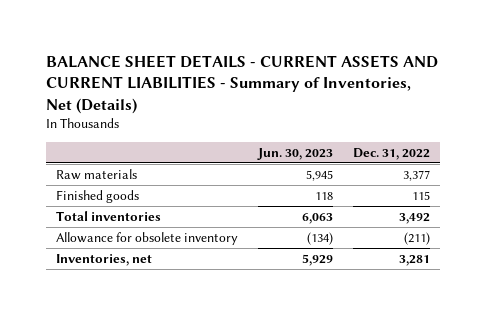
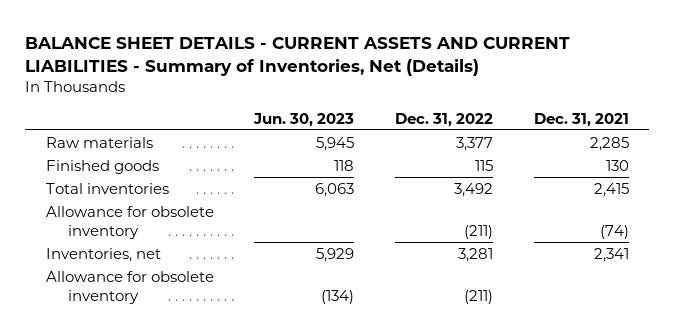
- | Jun. 30, 2023 | Dec. 31, 2022
+ | Jun. 30, 2023 | Dec. 31, 2022 | Dec. 31, 2021
+ Allowance for obsolete inventory | | (211) | (74)
moved down: Allowance for obsolete inventory | (134) | (211) |

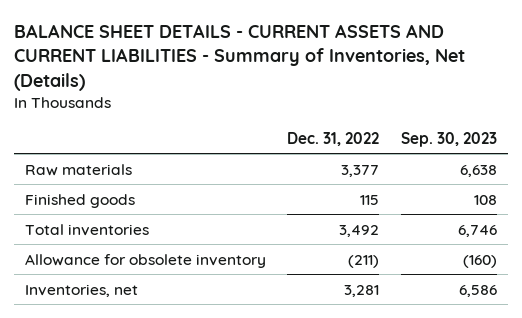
- | Jun. 30, 2023 | Dec. 31, 2022 | Dec. 31, 2021
+ | Dec. 31, 2022 | Sep. 30, 2023
- Allowance for obsolete inventory | (134) | (211) |

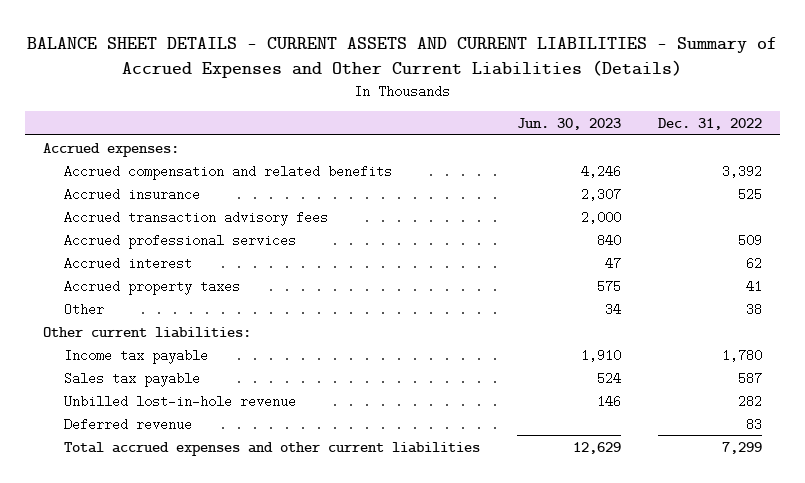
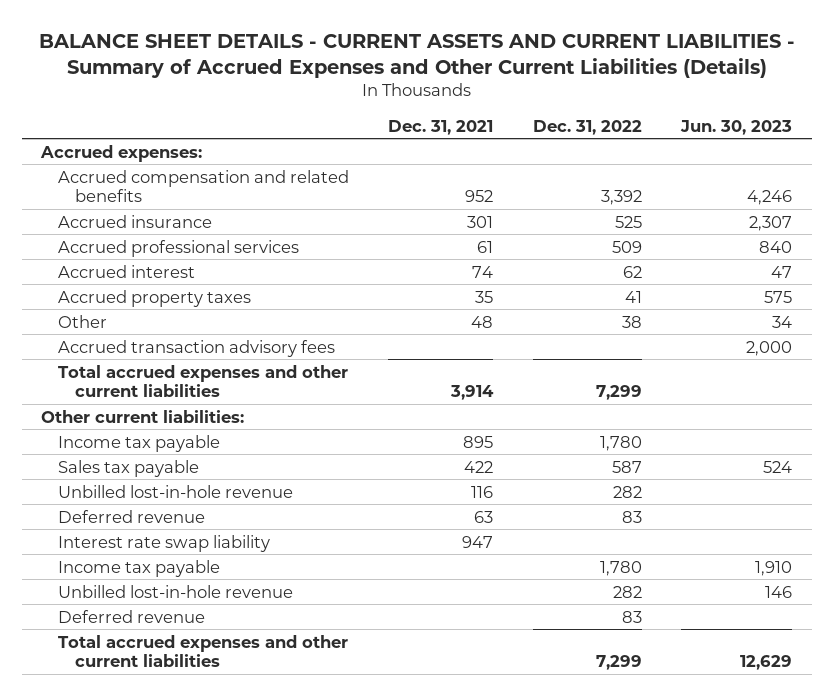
- | Jun. 30, 2023 | Dec. 31, 2022
+ | Dec. 31, 2021 | Dec. 31, 2022 | Jun. 30, 2023
moved down: Accrued transaction advisory fees | | | 2,000
+ Total accrued expenses and other current liabilities | 3,914 | 7,299 |
+ Income tax payable | 895 | 1,780 |
+ Unbilled lost-in-hole revenue | 116 | 282 |
+ Deferred revenue | 63 | 83 |
+ Interest rate swap liability | 947 | |
moved down: Income tax payable | | 1,780 | 1,910

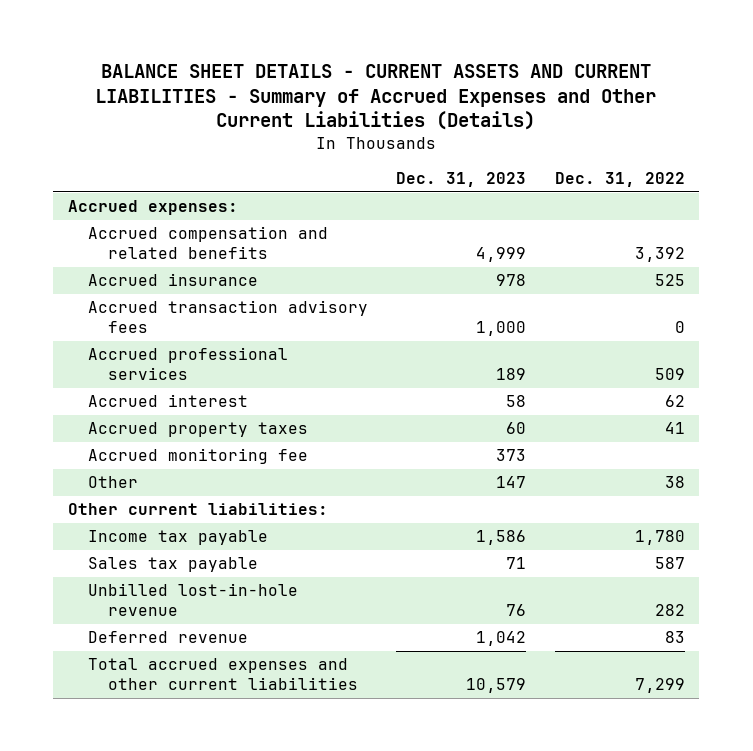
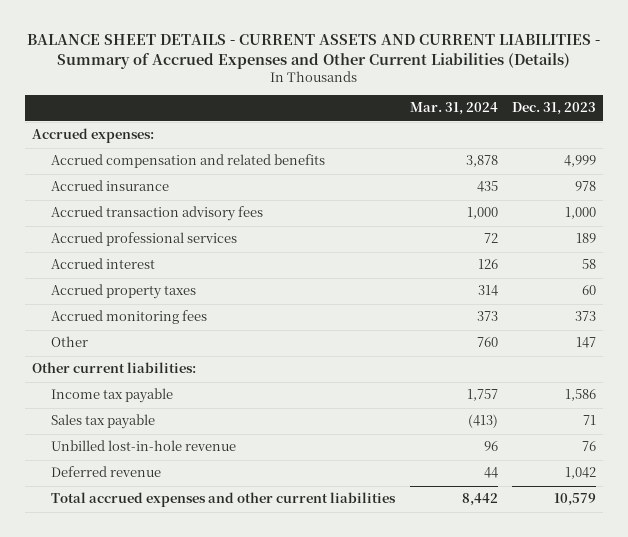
- | Dec. 31, 2023 | Dec. 31, 2022
+ | Mar. 31, 2024 | Dec. 31, 2023
- Accrued monitoring fee | 373 |
+ Accrued monitoring fees | 373 | 373

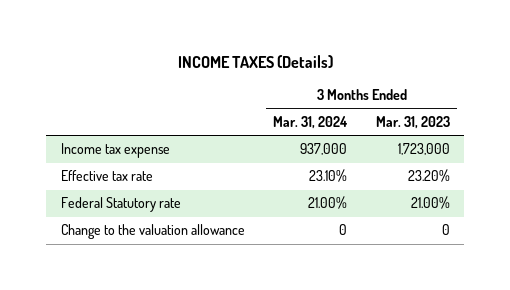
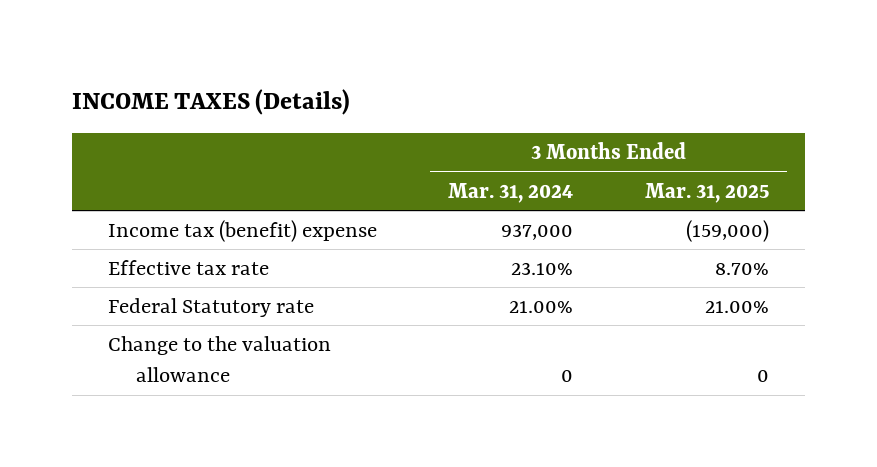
- | 3 Months Ended Mar. 31, 2024 | 3 Months Ended Mar. 31, 2023
+ | 3 Months Ended Mar. 31, 2024 | 3 Months Ended Mar. 31, 2025
- Income tax expense | 937,000 | 1,723,000
+ Income tax (benefit) expense | 937,000 | (159,000)

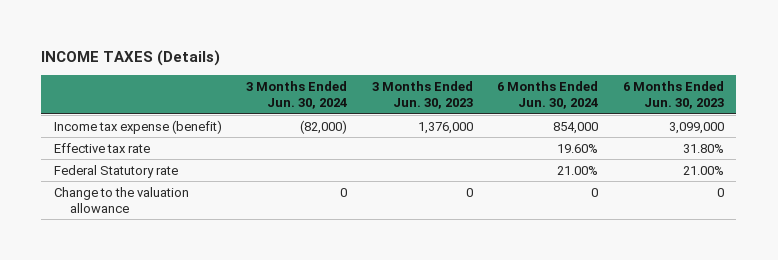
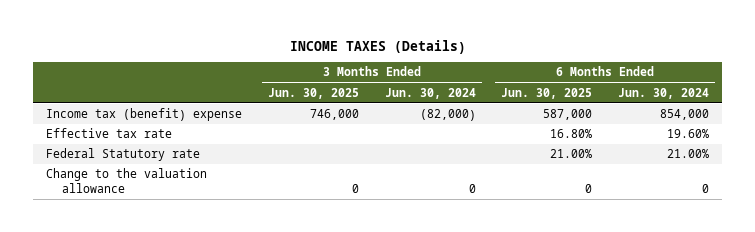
- | 3 Months Ended Jun. 30, 2024 | 3 Months Ended Jun. 30, 2023 | 6 Months Ended Jun. 30, 2024 | 6 Months Ended Jun. 30, 2023
+ | 3 Months Ended Jun. 30, 2025 | 3 Months Ended Jun. 30, 2024 | 6 Months Ended Jun. 30, 2025 | 6 Months Ended Jun. 30, 2024
- Income tax expense (benefit) | (82,000) | 1,376,000 | 854,000 | 3,099,000
+ Income tax (benefit) expense | 746,000 | (82,000) | 587,000 | 854,000

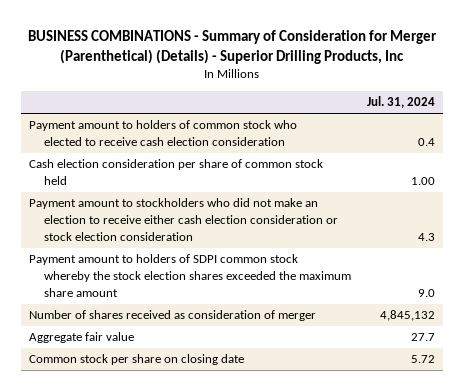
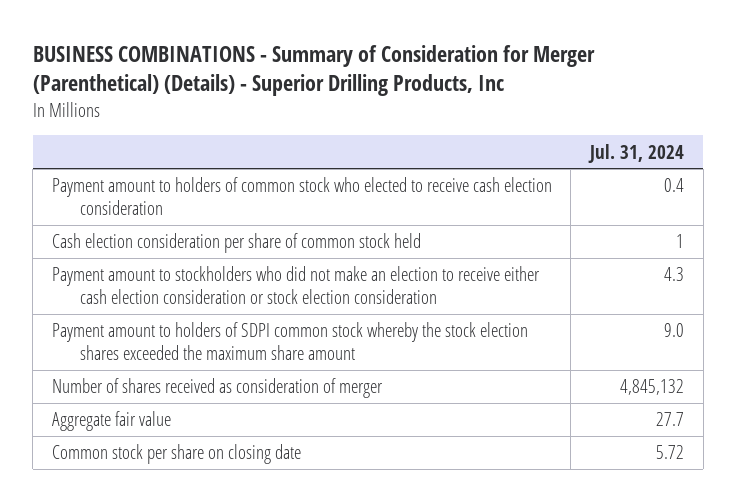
- Cash election consideration per share of common stock held | 1.00
+ Cash election consideration per share of common stock held | 1

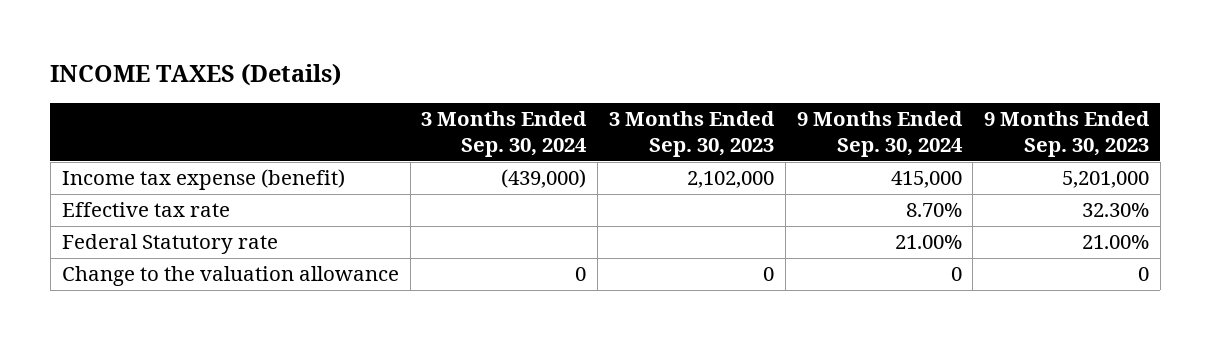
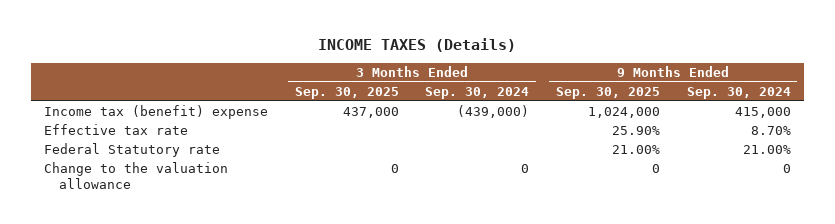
- | 3 Months Ended Sep. 30, 2024 | 3 Months Ended Sep. 30, 2023 | 9 Months Ended Sep. 30, 2024 | 9 Months Ended Sep. 30, 2023
+ | 3 Months Ended Sep. 30, 2025 | 3 Months Ended Sep. 30, 2024 | 9 Months Ended Sep. 30, 2025 | 9 Months Ended Sep. 30, 2024
- Income tax expense (benefit) | (439,000) | 2,102,000 | 415,000 | 5,201,000
+ Income tax (benefit) expense | 437,000 | (439,000) | 1,024,000 | 415,000

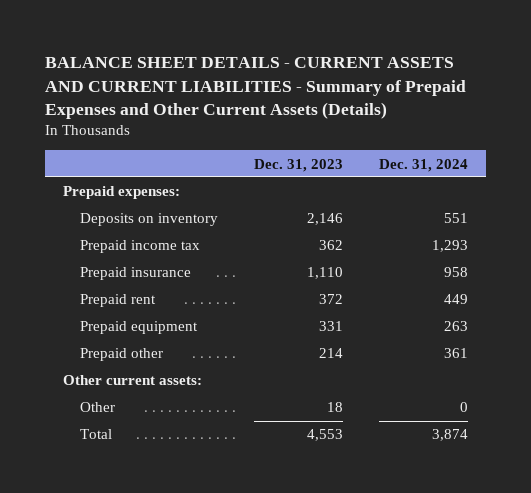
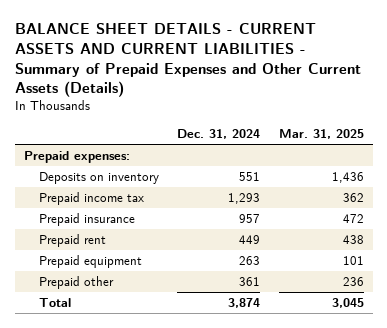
- | Dec. 31, 2023 | Dec. 31, 2024
+ | Dec. 31, 2024 | Mar. 31, 2025
- Prepaid insurance | 1,110 | 958
+ Prepaid insurance | 957 | 472
- Other current assets:
- Other | 18 | 0

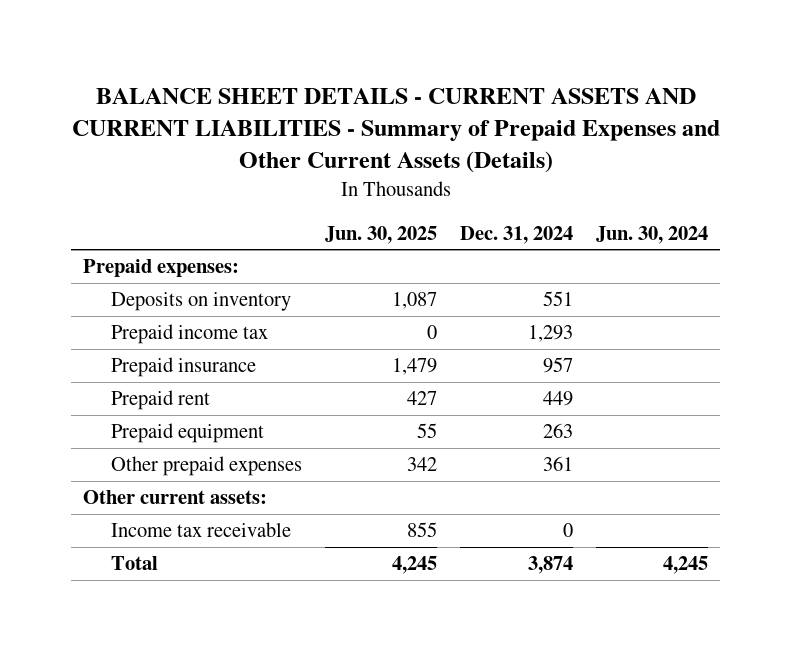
- | Dec. 31, 2024 | Mar. 31, 2025
+ | Jun. 30, 2025 | Dec. 31, 2024 | Jun. 30, 2024
- Prepaid other | 361 | 236
+ Other prepaid expenses | 342 | 361 |
+ Other current assets:
+ Income tax receivable | 855 | 0 |

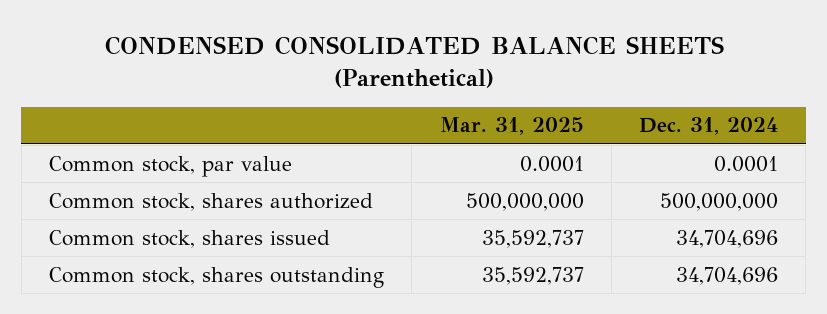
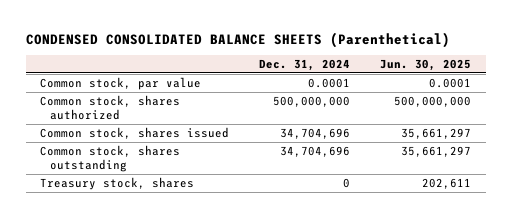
- | Mar. 31, 2025 | Dec. 31, 2024
+ | Dec. 31, 2024 | Jun. 30, 2025
+ Treasury stock, shares | 0 | 202,611

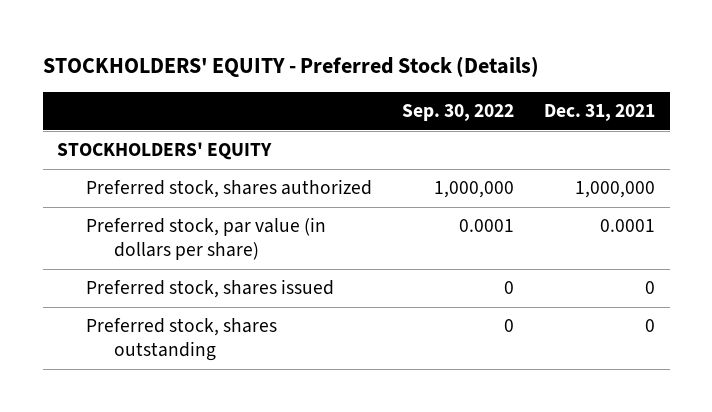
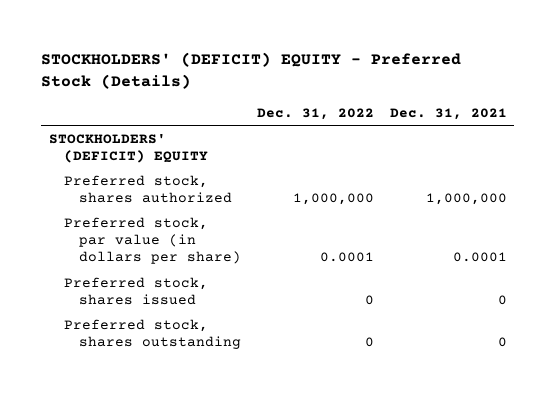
- STOCKHOLDERS' EQUITY - Preferred Stock (Details)
+ STOCKHOLDERS' (DEFICIT) EQUITY - Preferred Stock (Details)
- | Sep. 30, 2022 | Dec. 31, 2021
+ | Dec. 31, 2022 | Dec. 31, 2021
- STOCKHOLDERS' EQUITY
+ STOCKHOLDERS' (DEFICIT) EQUITY

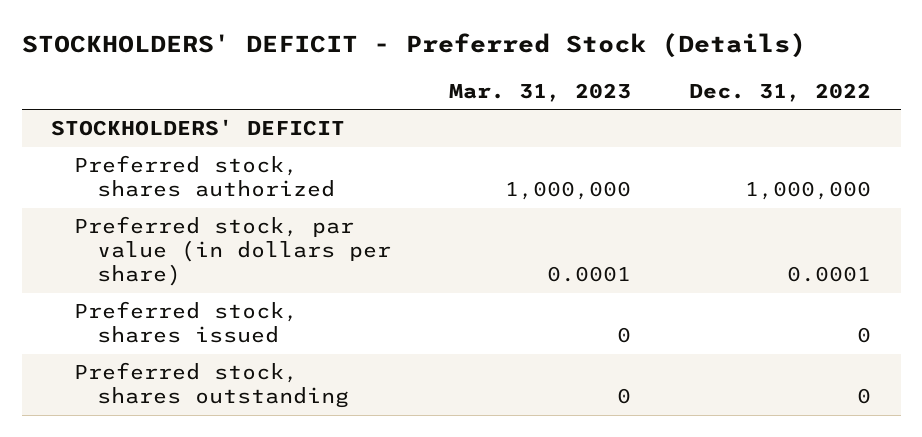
- STOCKHOLDERS' (DEFICIT) EQUITY - Preferred Stock (Details)
+ STOCKHOLDERS' DEFICIT - Preferred Stock (Details)
- | Dec. 31, 2022 | Dec. 31, 2021
+ | Mar. 31, 2023 | Dec. 31, 2022
- STOCKHOLDERS' (DEFICIT) EQUITY
+ STOCKHOLDERS' DEFICIT

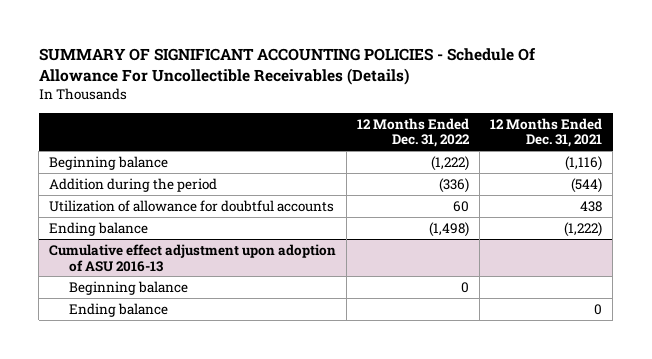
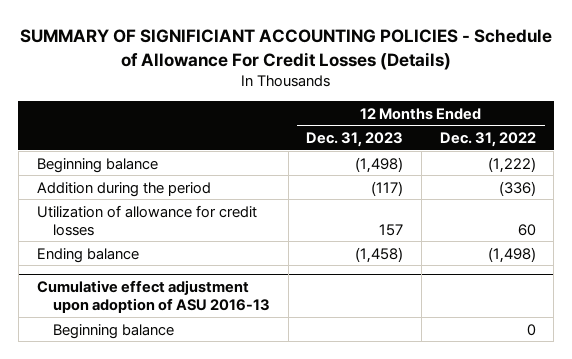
- SUMMARY OF SIGNIFICANT ACCOUNTING POLICIES - Schedule Of Allowance For Uncollectible Receivables (Details)
+ SUMMARY OF SIGNIFICIANT ACCOUNTING POLICIES - Schedule of Allowance For Credit Losses (Details)
- | 12 Months Ended Dec. 31, 2022 | 12 Months Ended Dec. 31, 2021
+ | 12 Months Ended Dec. 31, 2023 | 12 Months Ended Dec. 31, 2022
- Utilization of allowance for doubtful accounts | 60 | 438
+ Utilization of allowance for credit losses | 157 | 60
@ Cumulative effect adjustment upon adoption of ASU 2016-13
- Ending balance | | 0

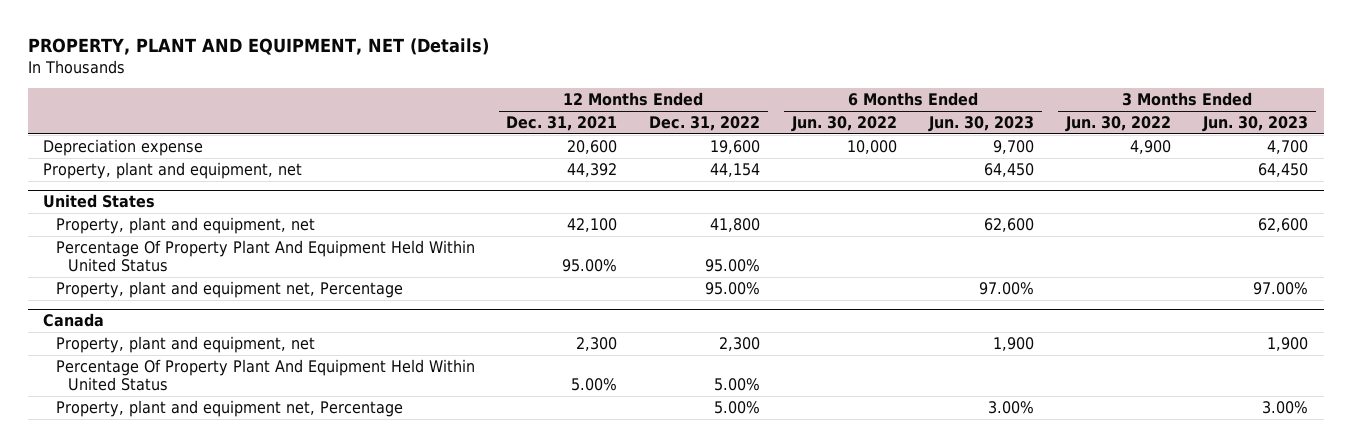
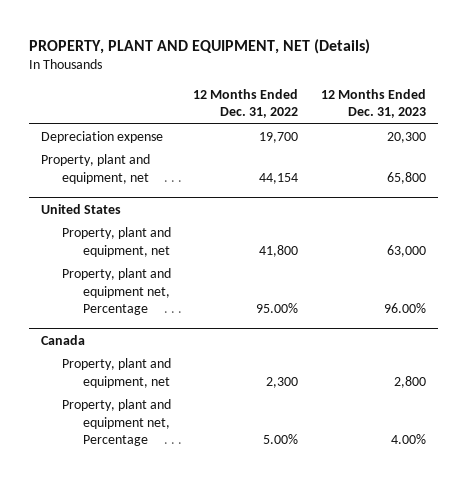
- | 12 Months Ended Dec. 31, 2021 | 12 Months Ended Dec. 31, 2022 | 6 Months Ended Jun. 30, 2022 | 6 Months Ended Jun. 30, 2023 | 3 Months Ended Jun. 30, 2022 | 3 Months Ended Jun. 30, 2023
+ | 12 Months Ended Dec. 31, 2022 | 12 Months Ended Dec. 31, 2023
- Depreciation expense | 20,600 | 19,600 | 10,000 | 9,700 | 4,900 | 4,700
+ Depreciation expense | 19,700 | 20,300
@ United States
- Percentage Of Property Plant And Equipment Held Within United Status | 95.00% | 95.00% | | | |
@ Canada
- Percentage Of Property Plant And Equipment Held Within United Status | 5.00% | 5.00% | | | |

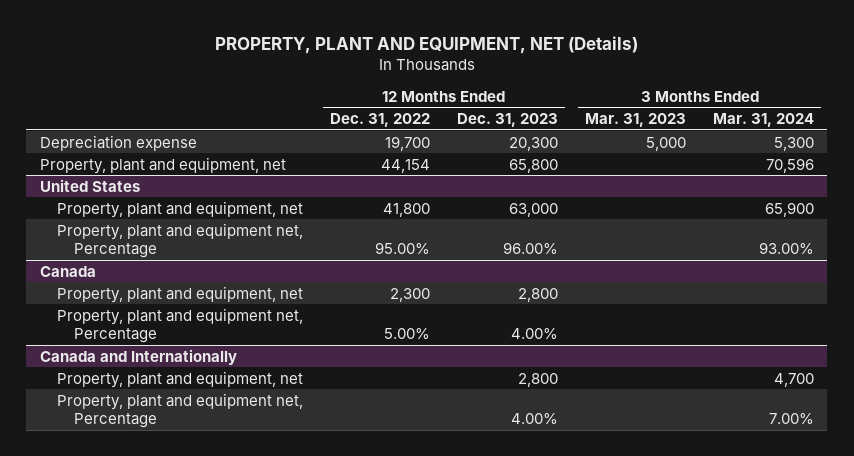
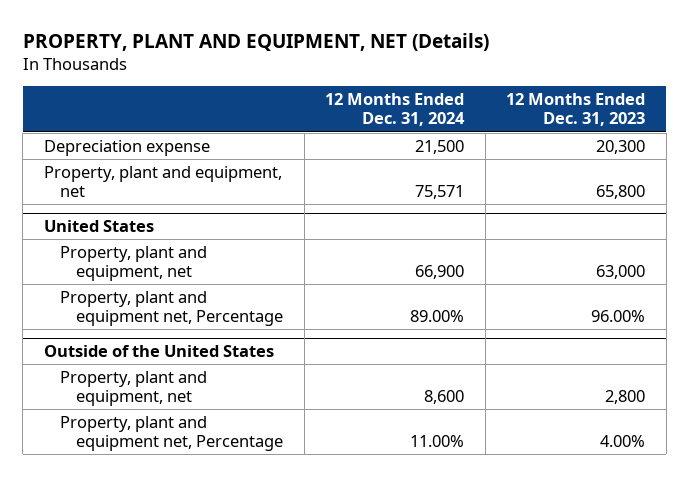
- | 12 Months Ended Dec. 31, 2022 | 12 Months Ended Dec. 31, 2023 | 3 Months Ended Mar. 31, 2023 | 3 Months Ended Mar. 31, 2024
+ | 12 Months Ended Dec. 31, 2024 | 12 Months Ended Dec. 31, 2023
- Canada
- Property, plant and equipment, net | 2,300 | 2,800 | |
- Property, plant and equipment net, Percentage | 5.00% | 4.00% | |
- Canada and Internationally
+ Outside of the United States

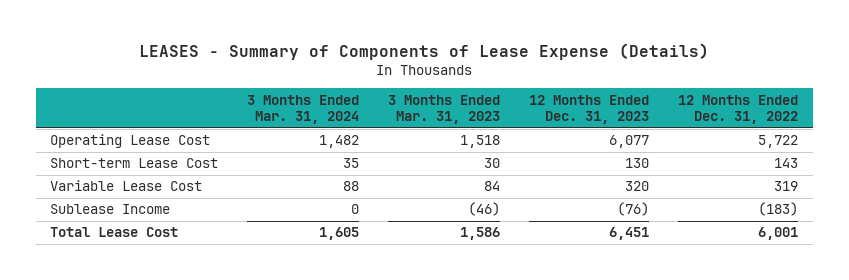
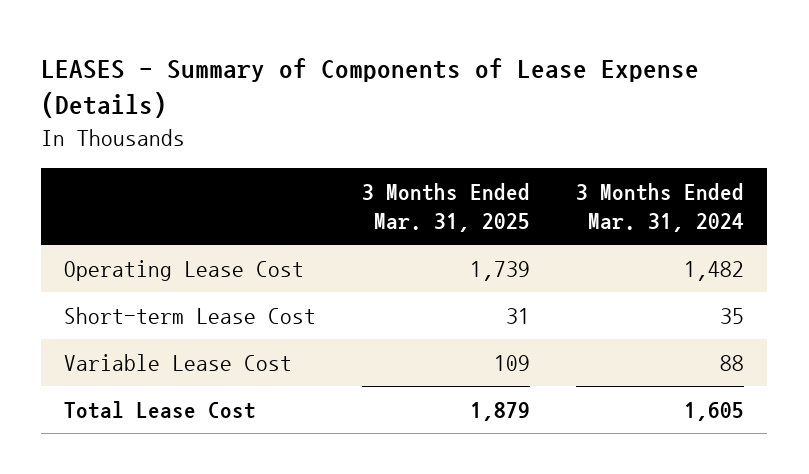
- | 3 Months Ended Mar. 31, 2024 | 3 Months Ended Mar. 31, 2023 | 12 Months Ended Dec. 31, 2023 | 12 Months Ended Dec. 31, 2022
+ | 3 Months Ended Mar. 31, 2025 | 3 Months Ended Mar. 31, 2024
- Sublease Income | 0 | (46) | (76) | (183)

